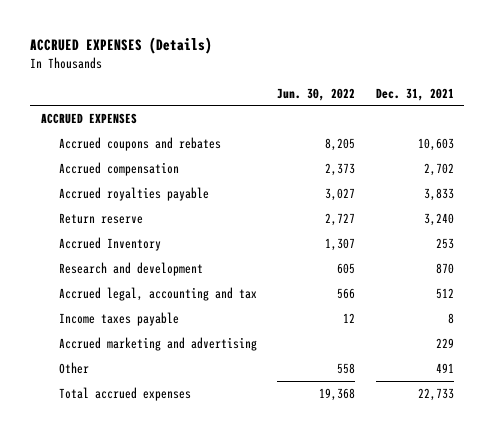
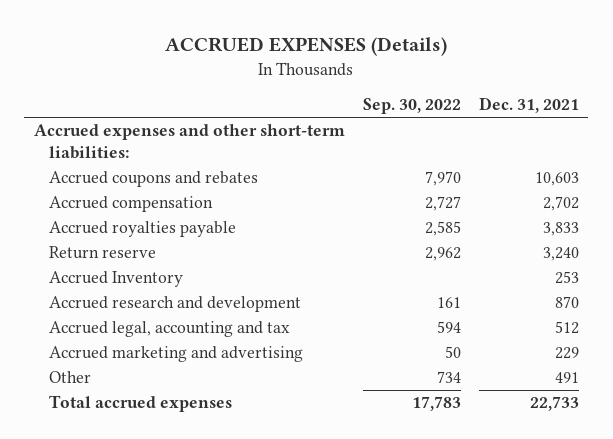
- | Jun. 30, 2022 | Dec. 31, 2021
+ | Sep. 30, 2022 | Dec. 31, 2021
- ACCRUED EXPENSES
+ Accrued expenses and other short-term liabilities:
- Research and development | 605 | 870
+ Accrued research and development | 161 | 870
- Income taxes payable | 12 | 8

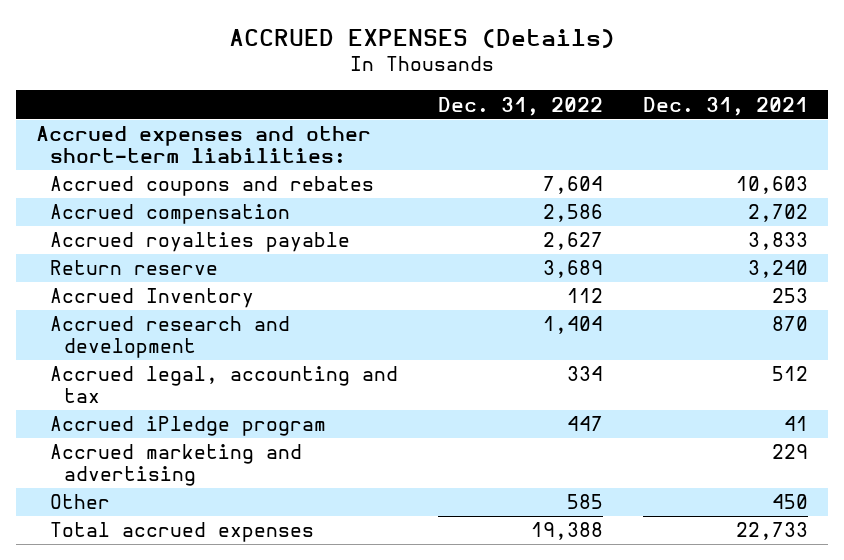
- | Sep. 30, 2022 | Dec. 31, 2021
+ | Dec. 31, 2022 | Dec. 31, 2021
+ Accrued iPledge program | 447 | 41
- Other | 734 | 491
+ Other | 585 | 450

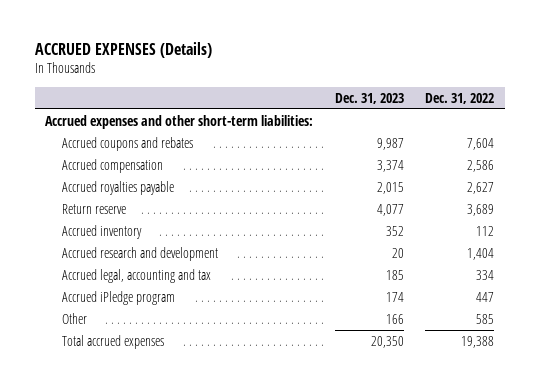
- | Dec. 31, 2022 | Dec. 31, 2021
+ | Dec. 31, 2023 | Dec. 31, 2022
- Accrued Inventory | 112 | 253
+ Accrued inventory | 352 | 112
- Accrued marketing and advertising | | 229

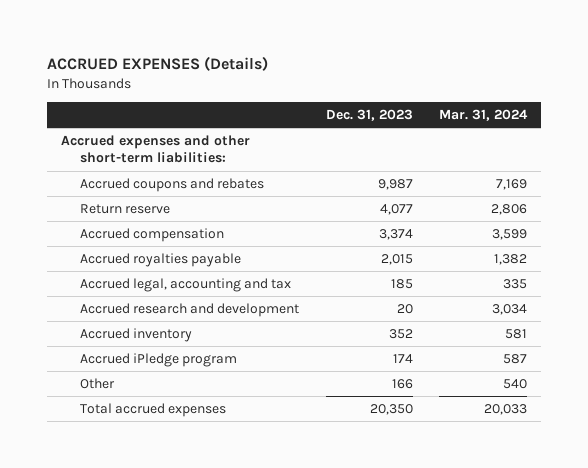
- | Dec. 31, 2023 | Dec. 31, 2022
+ | Dec. 31, 2023 | Mar. 31, 2024
moved up: Return reserve | 4,077 | 2,806
moved down: Accrued research and development | 20 | 3,034
moved down: Accrued inventory | 352 | 581

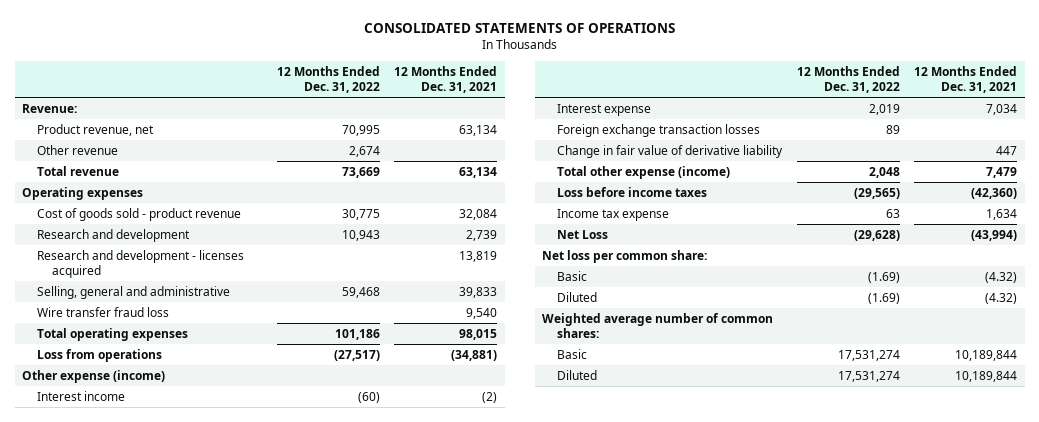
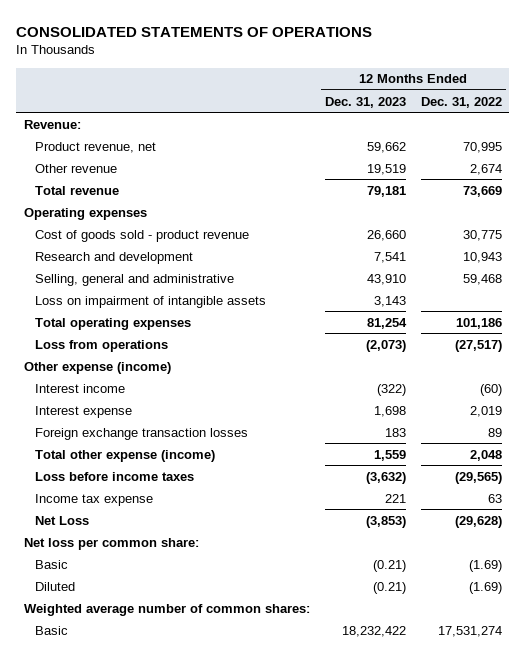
- | 12 Months Ended Dec. 31, 2022 | 12 Months Ended Dec. 31, 2021
+ | 12 Months Ended Dec. 31, 2023 | 12 Months Ended Dec. 31, 2022
- Research and development - licenses acquired | | 13,819
- Wire transfer fraud loss | | 9,540
+ Loss on impairment of intangible assets | 3,143 |
- Change in fair value of derivative liability | | 447
- Diluted | 17,531,274 | 10,189,844

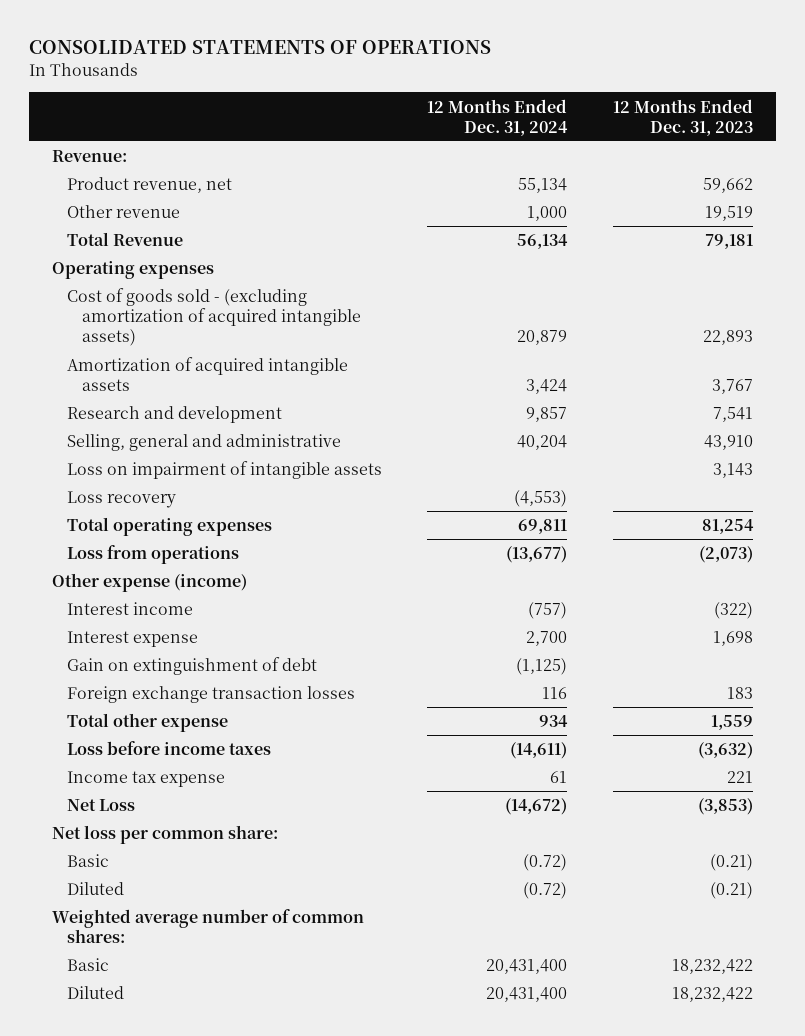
- | 12 Months Ended Dec. 31, 2023 | 12 Months Ended Dec. 31, 2022
+ | 12 Months Ended Dec. 31, 2024 | 12 Months Ended Dec. 31, 2023
- Total revenue | 79,181 | 73,669
+ Total Revenue | 56,134 | 79,181
- Cost of goods sold - product revenue | 26,660 | 30,775
+ Cost of goods sold - (excluding amortization of acquired intangible assets) | 20,879 | 22,893
+ Amortization of acquired intangible assets | 3,424 | 3,767
+ Loss recovery | (4,553) |
+ Gain on extinguishment of debt | (1,125) |
- Total other expense (income) | 1,559 | 2,048
+ Total other expense | 934 | 1,559
+ Diluted | 20,431,400 | 18,232,422

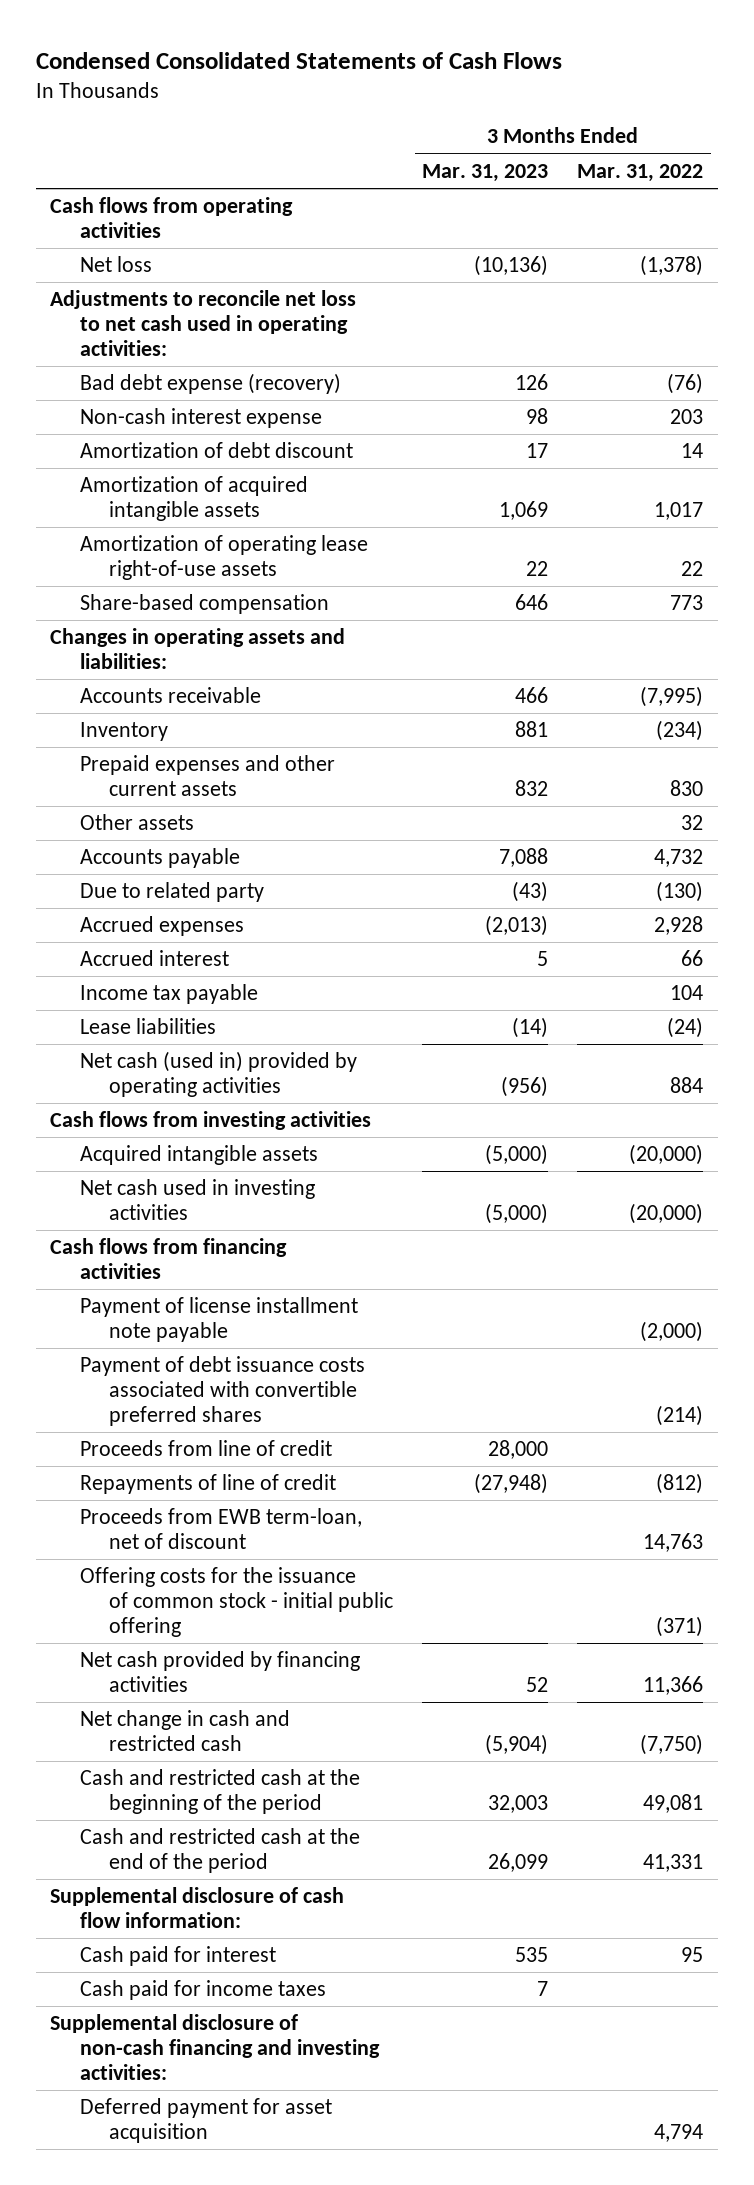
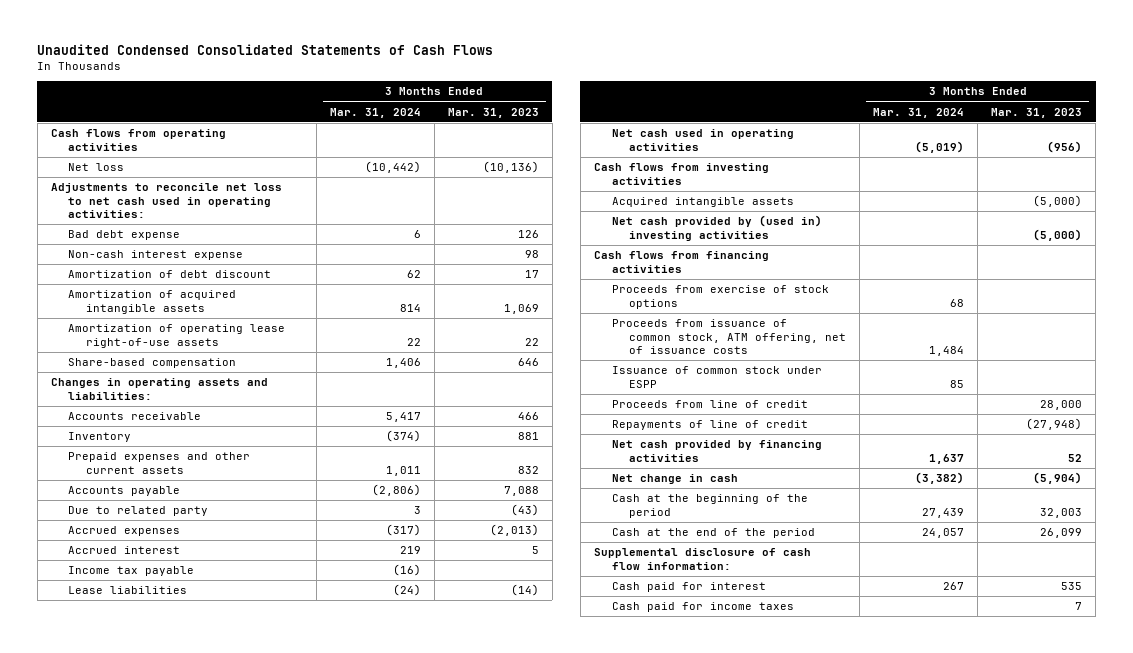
- Condensed Consolidated Statements of Cash Flows
+ Unaudited Condensed Consolidated Statements of Cash Flows
- | 3 Months Ended Mar. 31, 2023 | 3 Months Ended Mar. 31, 2022
+ | 3 Months Ended Mar. 31, 2024 | 3 Months Ended Mar. 31, 2023
- Bad debt expense (recovery) | 126 | (76)
+ Bad debt expense | 6 | 126
- Other assets | | 32
- Net cash (used in) provided by operating activities | (956) | 884
+ Net cash used in operating activities | (5,019) | (956)
- Net cash used in investing activities | (5,000) | (20,000)
+ Net cash provided by (used in) investing activities | | (5,000)
- Payment of license installment note payable | | (2,000)
- Payment of debt issuance costs associated with convertible preferred shares | | (214)
+ Proceeds from exercise of stock options | 68 |
+ Proceeds from issuance of common stock, ATM offering, net of issuance costs | 1,484 |
+ Issuance of common stock under ESPP | 85 |
- Proceeds from EWB term-loan, net of discount | | 14,763
- Offering costs for the issuance of common stock - initial public offering | | (371)
- Net change in cash and restricted cash | (5,904) | (7,750)
- Cash and restricted cash at the beginning of the period | 32,003 | 49,081
- Cash and restricted cash at the end of the period | 26,099 | 41,331
+ Net change in cash | (3,382) | (5,904)
+ Cash at the beginning of the period | 27,439 | 32,003
+ Cash at the end of the period | 24,057 | 26,099
- Supplemental disclosure of non-cash financing and investing activities:
- Deferred payment for asset acquisition | | 4,794

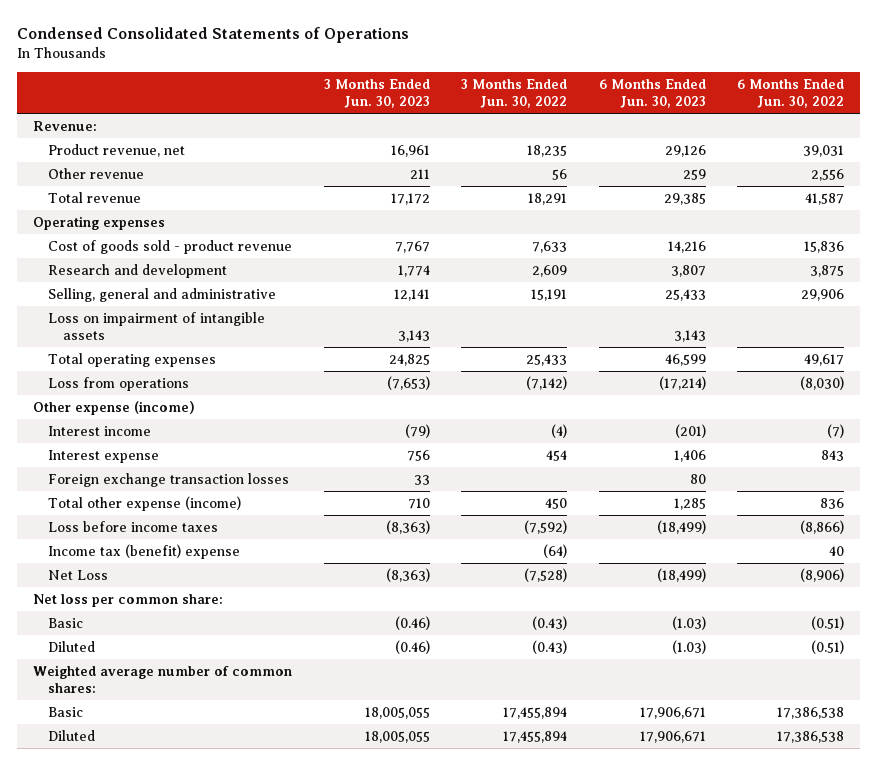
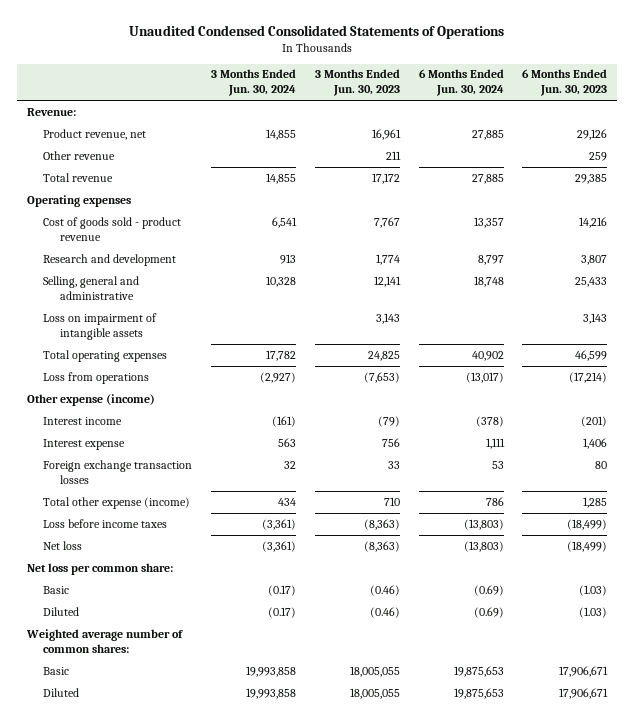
- Condensed Consolidated Statements of Operations
+ Unaudited Condensed Consolidated Statements of Operations
- | 3 Months Ended Jun. 30, 2023 | 3 Months Ended Jun. 30, 2022 | 6 Months Ended Jun. 30, 2023 | 6 Months Ended Jun. 30, 2022
+ | 3 Months Ended Jun. 30, 2024 | 3 Months Ended Jun. 30, 2023 | 6 Months Ended Jun. 30, 2024 | 6 Months Ended Jun. 30, 2023
- Income tax (benefit) expense | | (64) | | 40
- Net Loss | (8,363) | (7,528) | (18,499) | (8,906)
+ Net loss | (3,361) | (8,363) | (13,803) | (18,499)

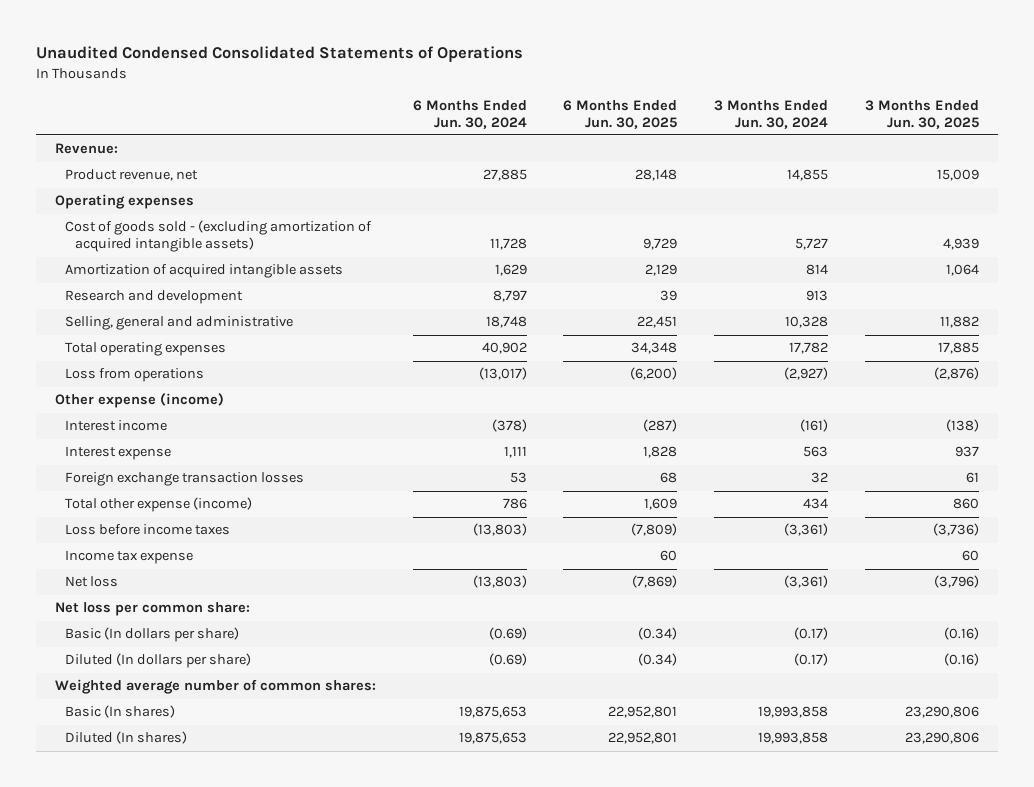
- | 3 Months Ended Jun. 30, 2024 | 3 Months Ended Jun. 30, 2023 | 6 Months Ended Jun. 30, 2024 | 6 Months Ended Jun. 30, 2023
+ | 6 Months Ended Jun. 30, 2024 | 6 Months Ended Jun. 30, 2025 | 3 Months Ended Jun. 30, 2024 | 3 Months Ended Jun. 30, 2025
- Other revenue | | 211 | | 259
- Total revenue | 14,855 | 17,172 | 27,885 | 29,385
- Cost of goods sold - product revenue | 6,541 | 7,767 | 13,357 | 14,216
+ Cost of goods sold - (excluding amortization of acquired intangible assets) | 11,728 | 9,729 | 5,727 | 4,939
+ Amortization of acquired intangible assets | 1,629 | 2,129 | 814 | 1,064
- Loss on impairment of intangible assets | | 3,143 | | 3,143
+ Income tax expense | | 60 | | 60
- Basic | (0.17) | (0.46) | (0.69) | (1.03)
- Diluted | (0.17) | (0.46) | (0.69) | (1.03)
+ Basic (In dollars per share) | (0.69) | (0.34) | (0.17) | (0.16)
+ Diluted (In dollars per share) | (0.69) | (0.34) | (0.17) | (0.16)
- Basic | 19,993,858 | 18,005,055 | 19,875,653 | 17,906,671
- Diluted | 19,993,858 | 18,005,055 | 19,875,653 | 17,906,671
+ Basic (In shares) | 19,875,653 | 22,952,801 | 19,993,858 | 23,290,806
+ Diluted (In shares) | 19,875,653 | 22,952,801 | 19,993,858 | 23,290,806

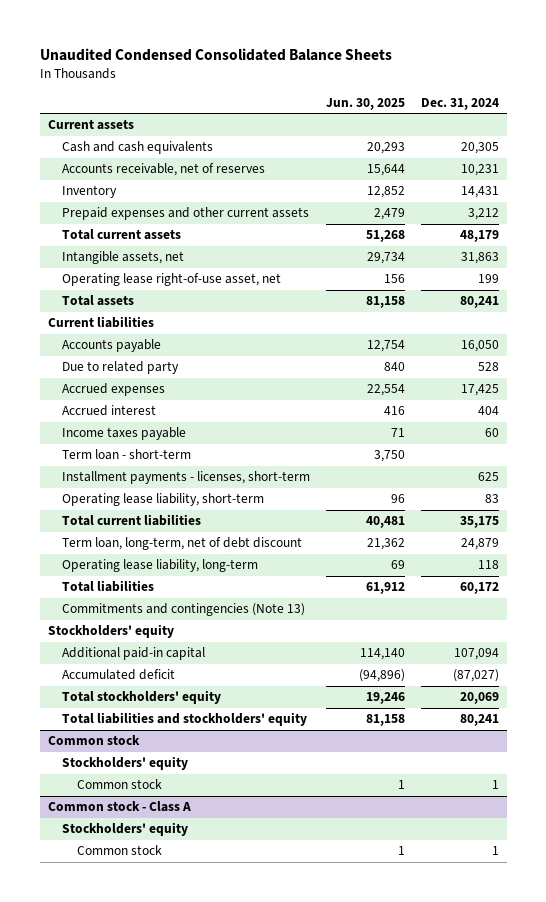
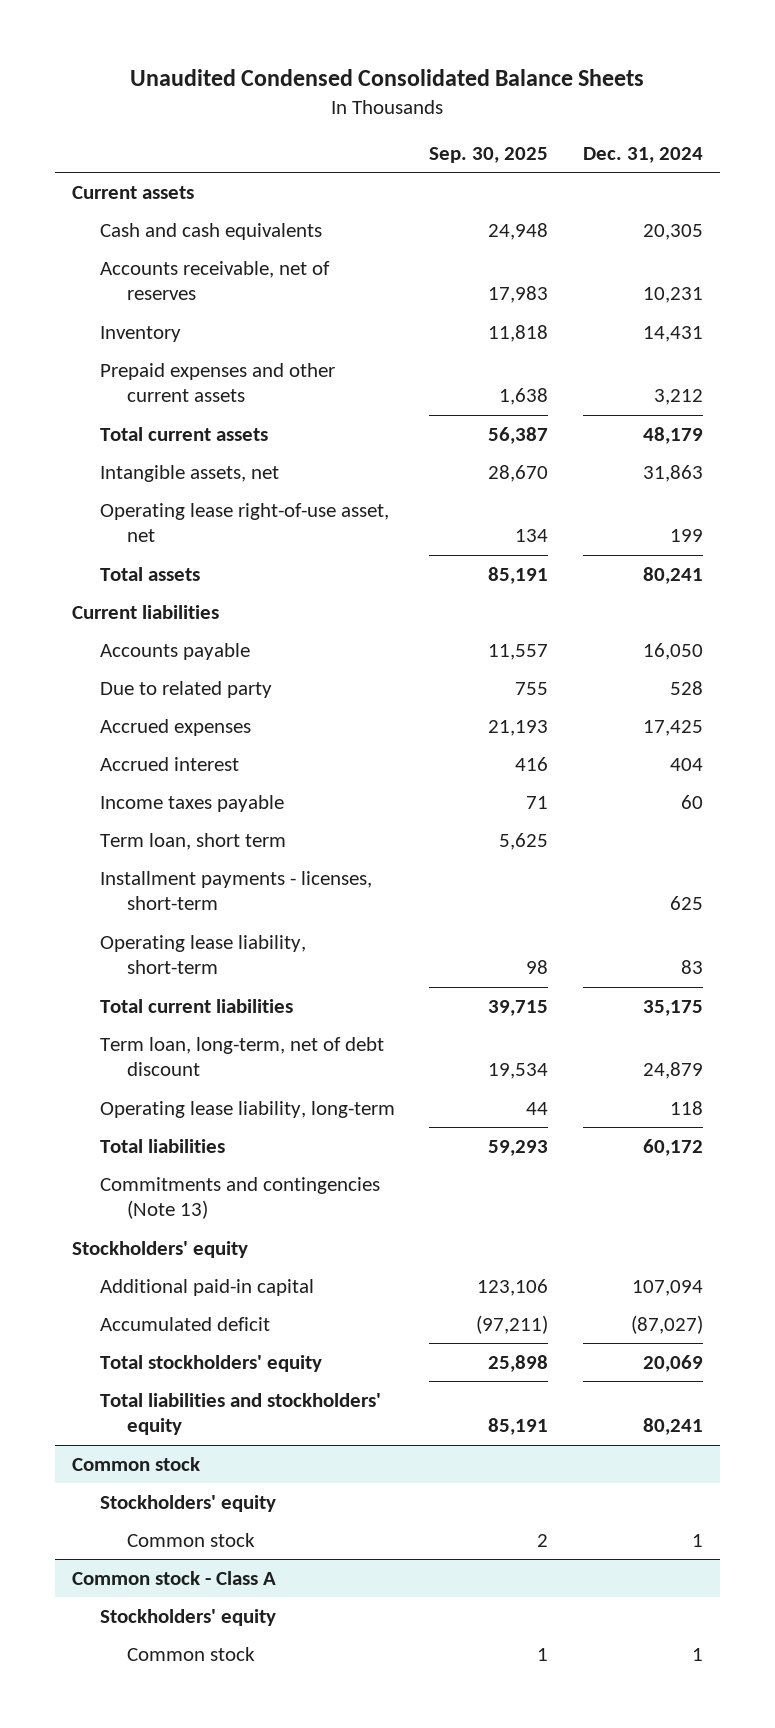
- | Jun. 30, 2025 | Dec. 31, 2024
+ | Sep. 30, 2025 | Dec. 31, 2024
- Term loan - short-term | 3,750 |
+ Term loan, short term | 5,625 |

